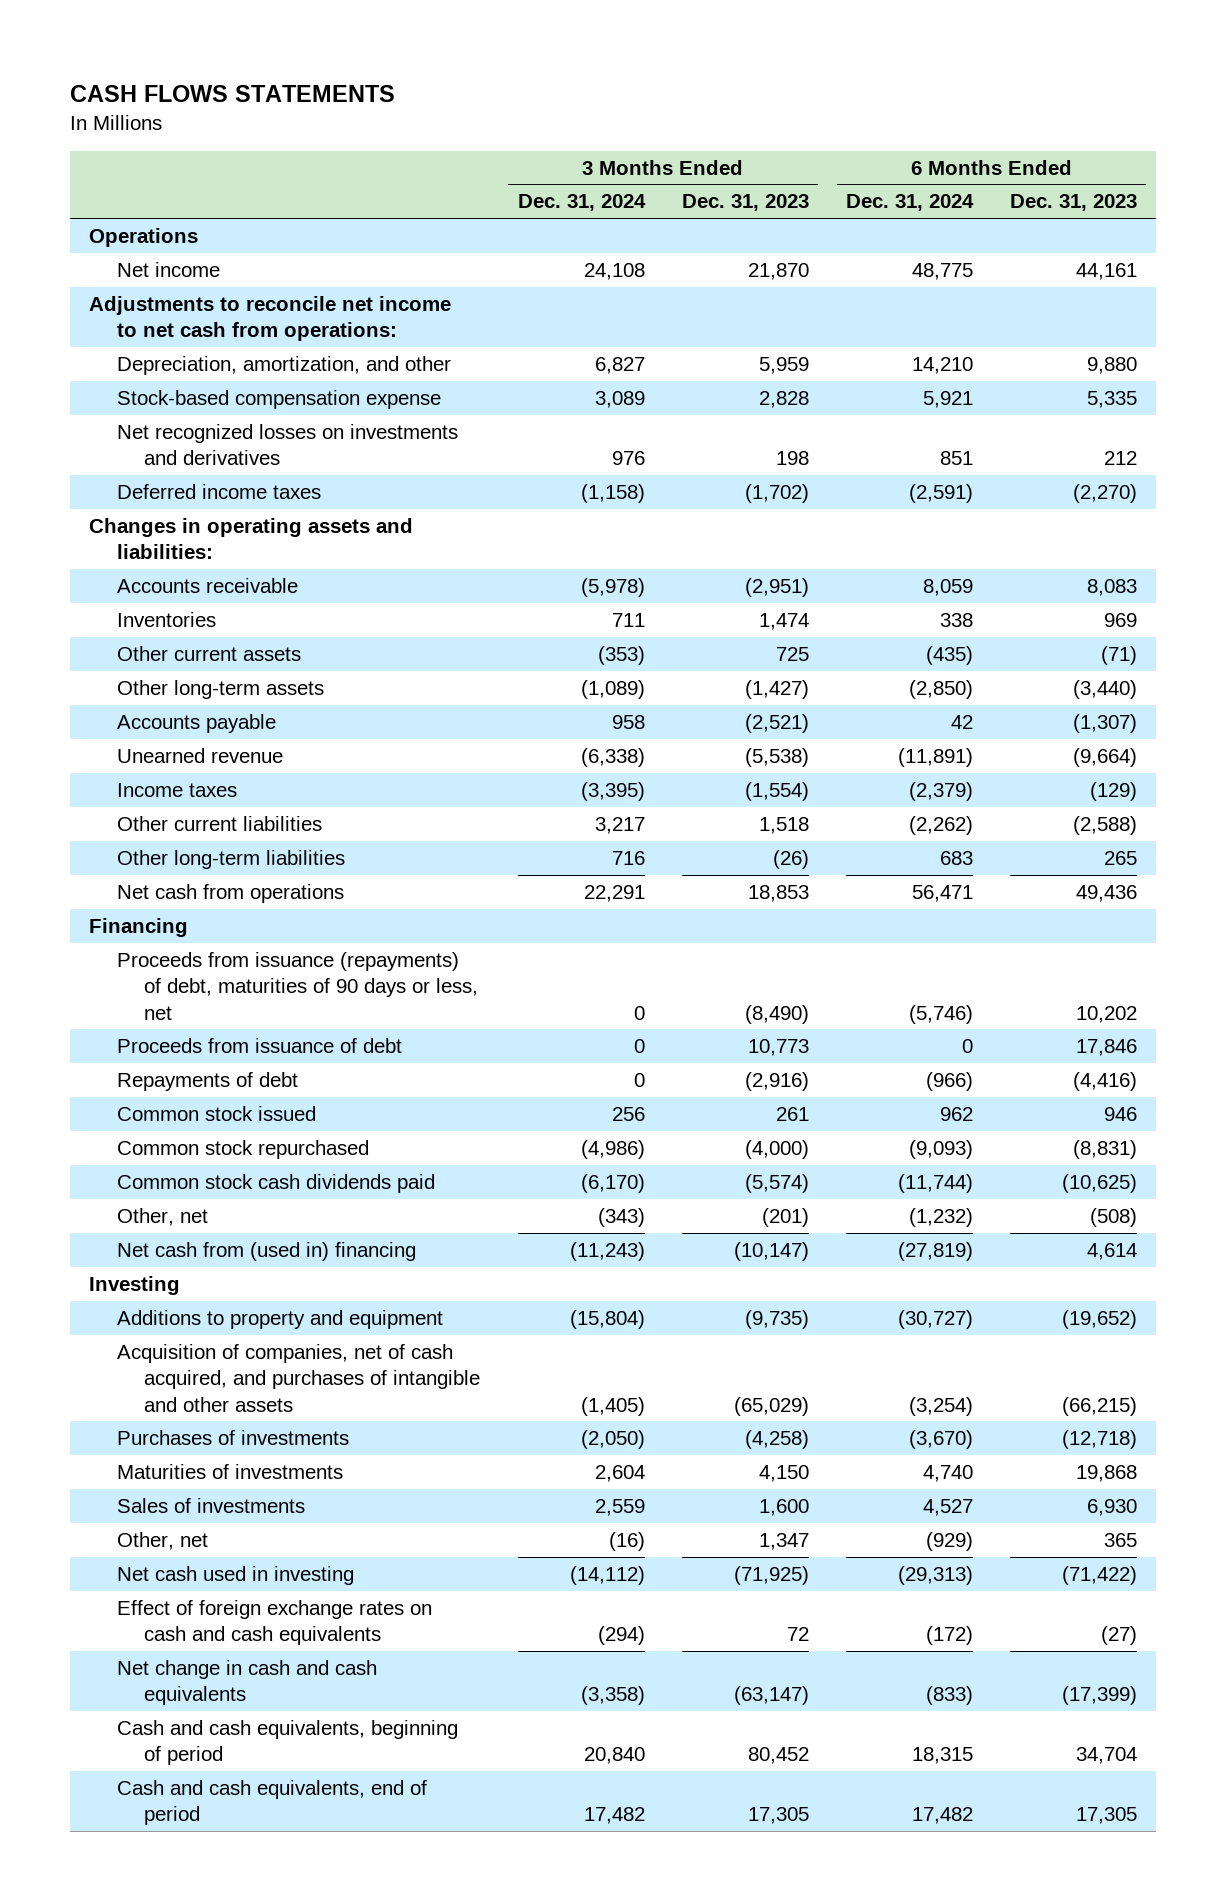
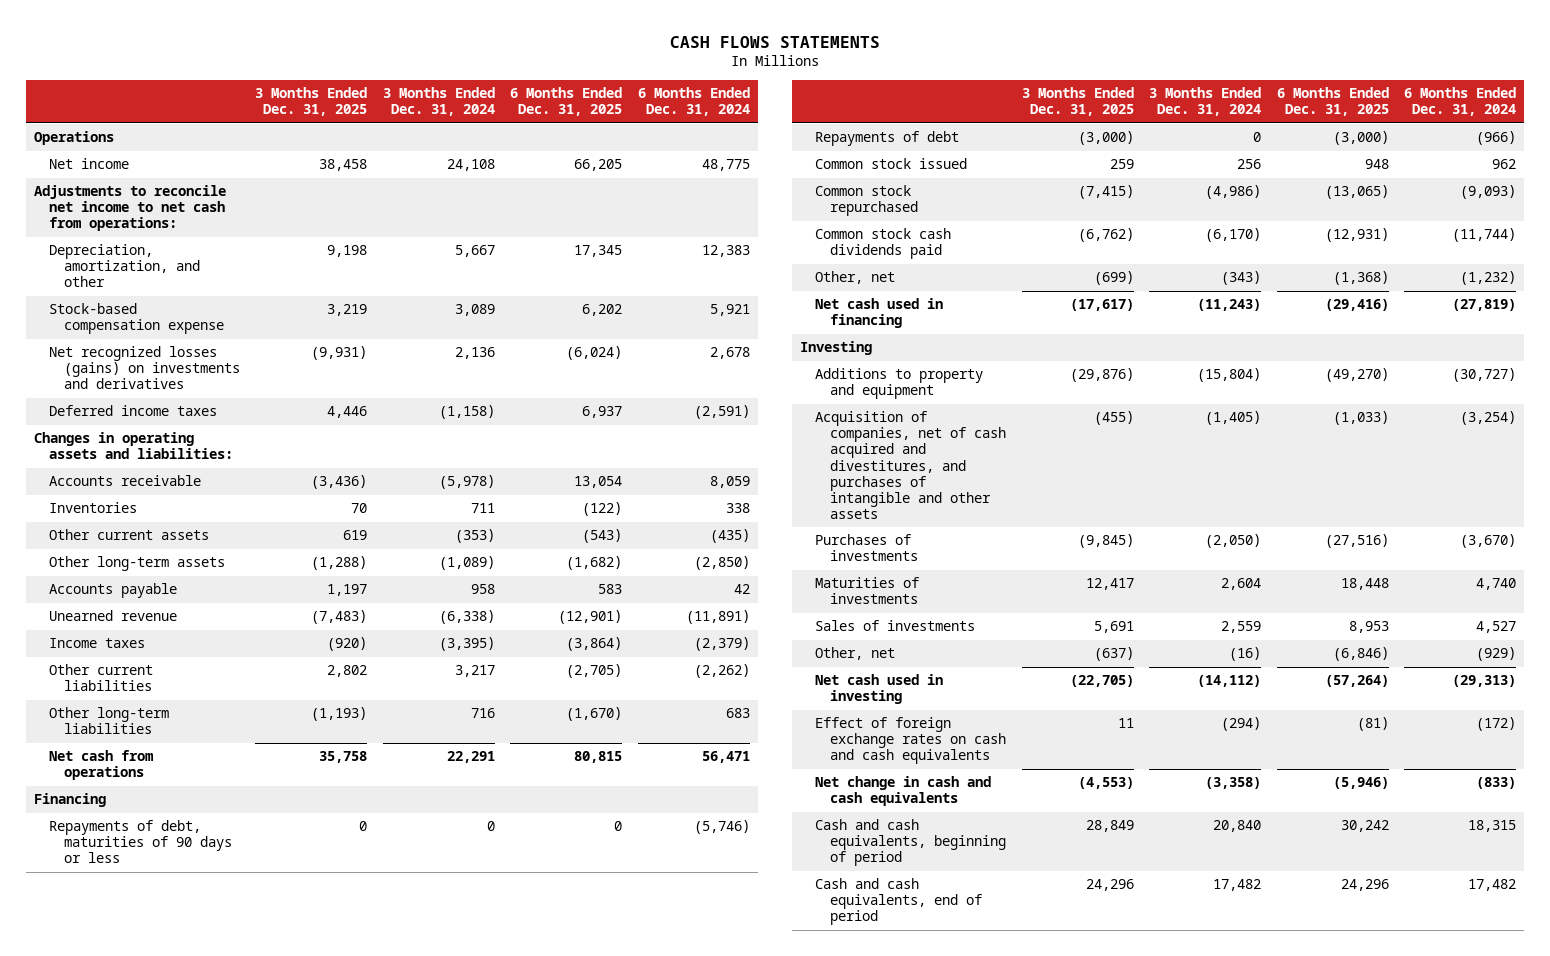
- | 3 Months Ended Dec. 31, 2024 | 3 Months Ended Dec. 31, 2023 | 6 Months Ended Dec. 31, 2024 | 6 Months Ended Dec. 31, 2023
+ | 3 Months Ended Dec. 31, 2025 | 3 Months Ended Dec. 31, 2024 | 6 Months Ended Dec. 31, 2025 | 6 Months Ended Dec. 31, 2024
- Depreciation, amortization, and other | 6,827 | 5,959 | 14,210 | 9,880
+ Depreciation, amortization, and other | 9,198 | 5,667 | 17,345 | 12,383
- Net recognized losses on investments and derivatives | 976 | 198 | 851 | 212
+ Net recognized losses (gains) on investments and derivatives | (9,931) | 2,136 | (6,024) | 2,678
- Proceeds from issuance (repayments) of debt, maturities of 90 days or less, net | 0 | (8,490) | (5,746) | 10,202
- Proceeds from issuance of debt | 0 | 10,773 | 0 | 17,846
+ Repayments of debt, maturities of 90 days or less | 0 | 0 | 0 | (5,746)
- Net cash from (used in) financing | (11,243) | (10,147) | (27,819) | 4,614
+ Net cash used in financing | (17,617) | (11,243) | (29,416) | (27,819)
- Acquisition of companies, net of cash acquired, and purchases of intangible and other assets | (1,405) | (65,029) | (3,254) | (66,215)
+ Acquisition of companies, net of cash acquired and divestitures, and purchases of intangible and other assets | (455) | (1,405) | (1,033) | (3,254)

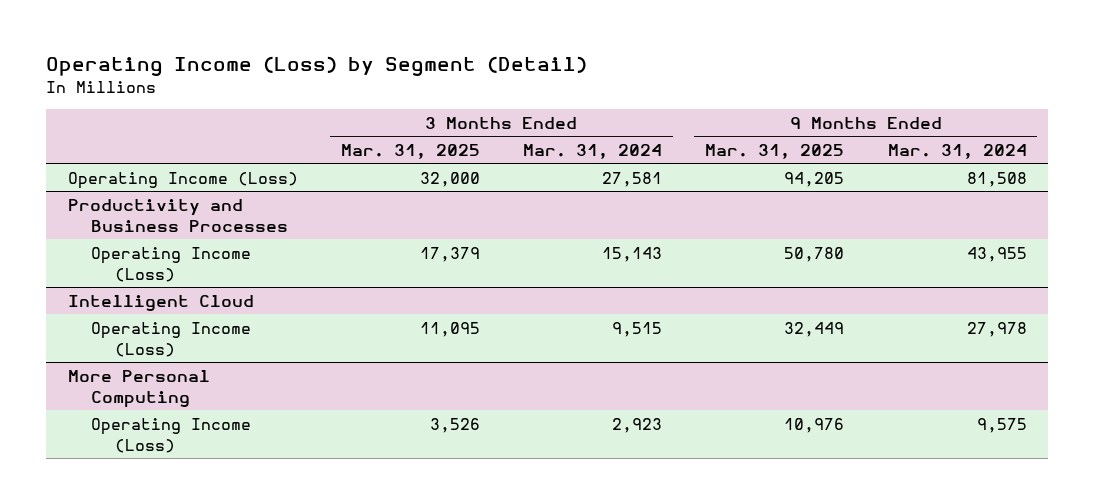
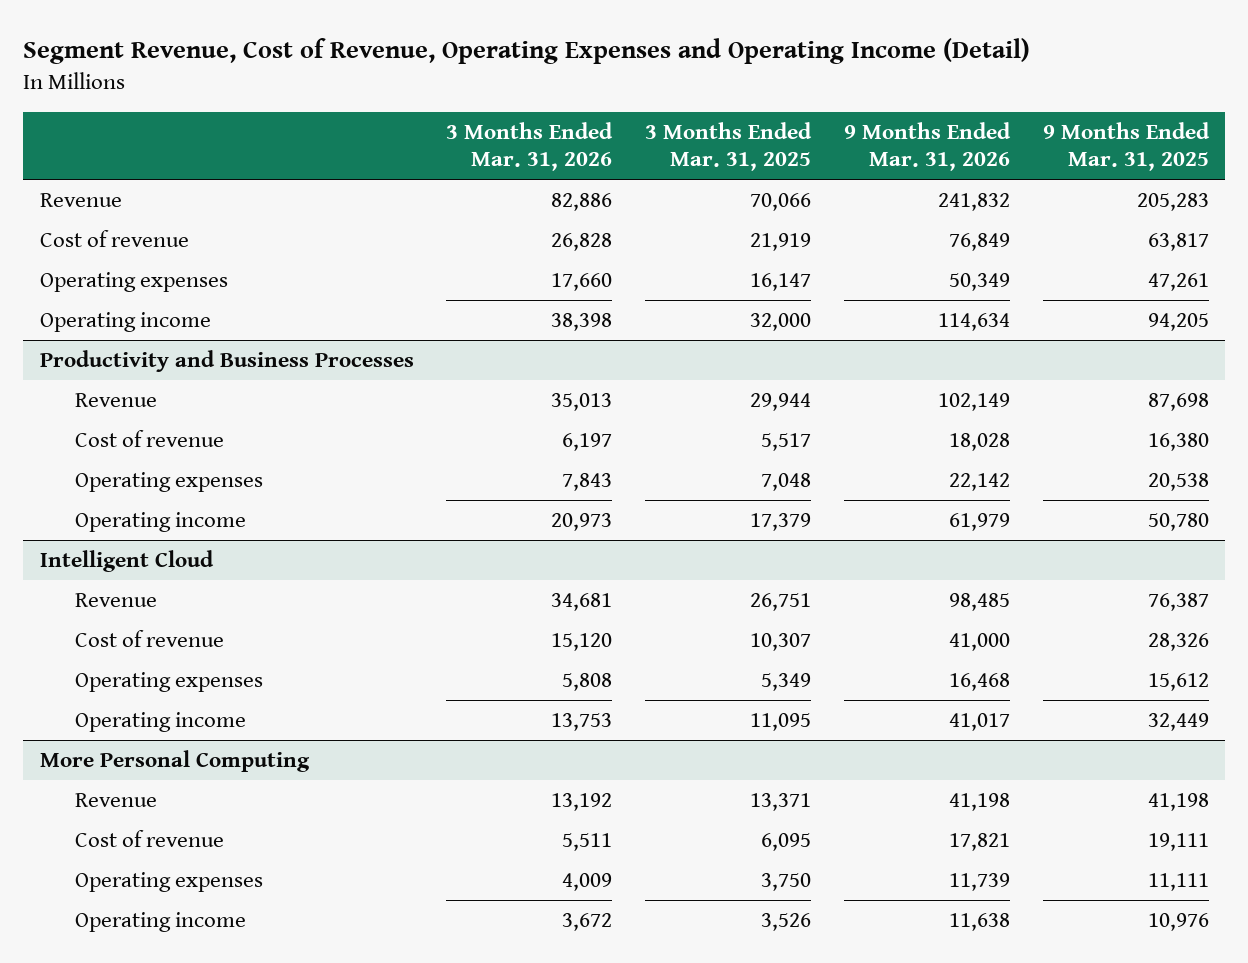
- Operating Income (Loss) by Segment (Detail)
+ Segment Revenue, Cost of Revenue, Operating Expenses and Operating Income (Detail)
- | 3 Months Ended Mar. 31, 2025 | 3 Months Ended Mar. 31, 2024 | 9 Months Ended Mar. 31, 2025 | 9 Months Ended Mar. 31, 2024
+ | 3 Months Ended Mar. 31, 2026 | 3 Months Ended Mar. 31, 2025 | 9 Months Ended Mar. 31, 2026 | 9 Months Ended Mar. 31, 2025
- Operating Income (Loss) | 32,000 | 27,581 | 94,205 | 81,508
+ Revenue | 82,886 | 70,066 | 241,832 | 205,283
+ Cost of revenue | 26,828 | 21,919 | 76,849 | 63,817
+ Operating expenses | 17,660 | 16,147 | 50,349 | 47,261
+ Operating income | 38,398 | 32,000 | 114,634 | 94,205
@ Productivity and Business Processes
- Operating Income (Loss) | 17,379 | 15,143 | 50,780 | 43,955
+ Revenue | 35,013 | 29,944 | 102,149 | 87,698
+ Cost of revenue | 6,197 | 5,517 | 18,028 | 16,380
+ Operating expenses | 7,843 | 7,048 | 22,142 | 20,538
+ Operating income | 20,973 | 17,379 | 61,979 | 50,780
@ Intelligent Cloud
- Operating Income (Loss) | 11,095 | 9,515 | 32,449 | 27,978
+ Revenue | 34,681 | 26,751 | 98,485 | 76,387
+ Cost of revenue | 15,120 | 10,307 | 41,000 | 28,326
+ Operating expenses | 5,808 | 5,349 | 16,468 | 15,612
+ Operating income | 13,753 | 11,095 | 41,017 | 32,449
@ More Personal Computing
- Operating Income (Loss) | 3,526 | 2,923 | 10,976 | 9,575
+ Revenue | 13,192 | 13,371 | 41,198 | 41,198
+ Cost of revenue | 5,511 | 6,095 | 17,821 | 19,111
+ Operating expenses | 4,009 | 3,750 | 11,739 | 11,111
+ Operating income | 3,672 | 3,526 | 11,638 | 10,976

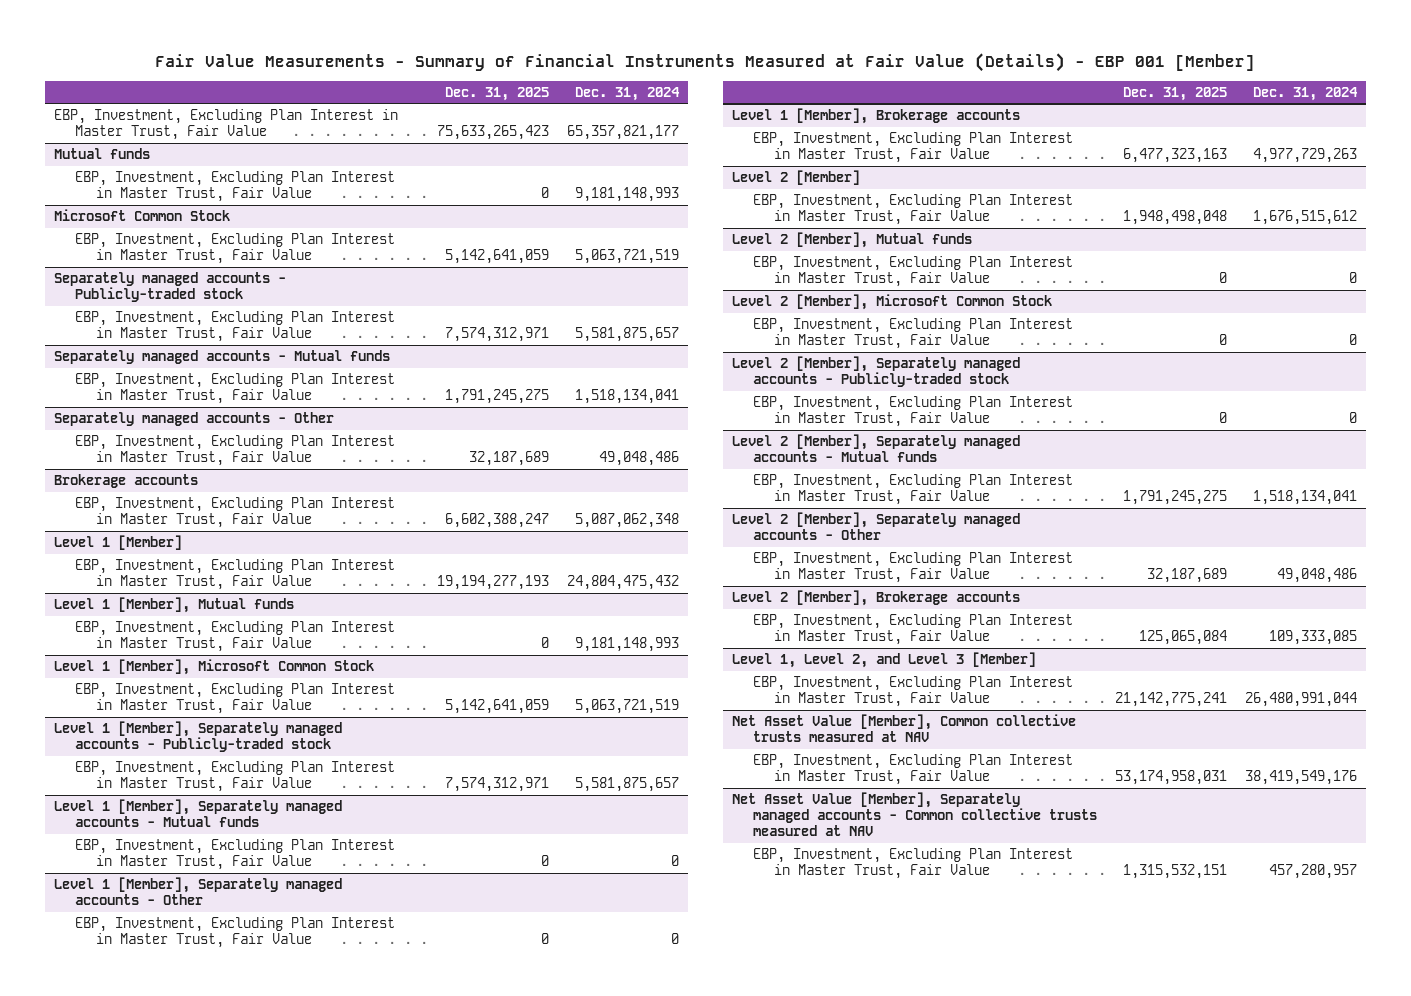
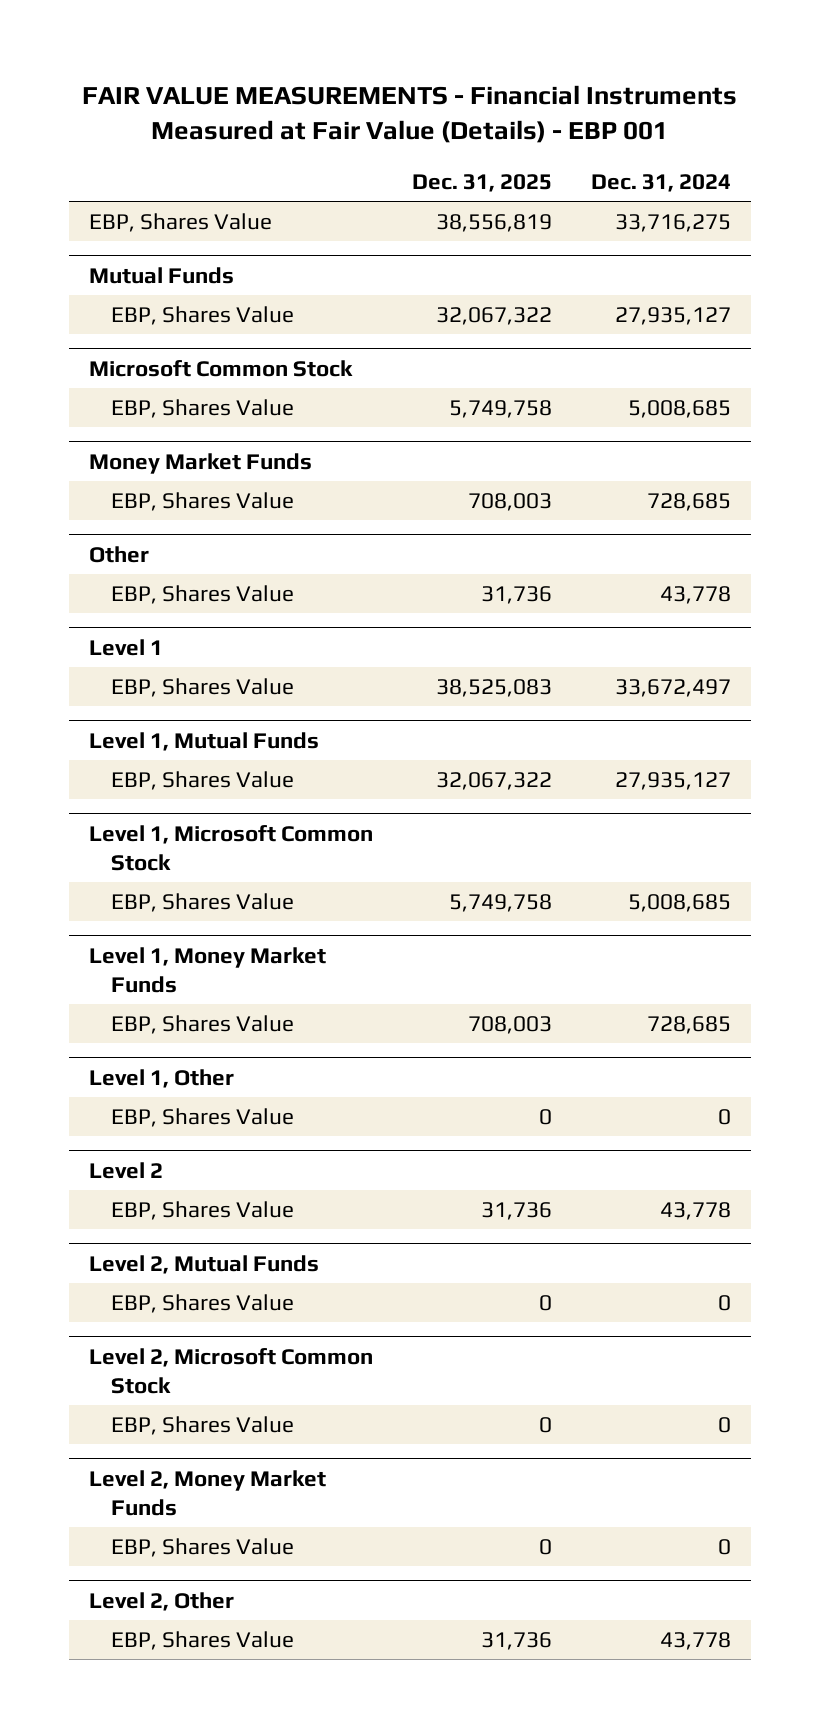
- Fair Value Measurements - Summary of Financial Instruments Measured at Fair Value (Details) - EBP 001 [Member]
+ FAIR VALUE MEASUREMENTS - Financial Instruments Measured at Fair Value (Details) - EBP 001
- EBP, Investment, Excluding Plan Interest in Master Trust, Fair Value | 75,633,265,423 | 65,357,821,177
- Mutual funds
- EBP, Investment, Excluding Plan Interest in Master Trust, Fair Value | 0 | 9,181,148,993
+ EBP, Shares Value | 38,556,819 | 33,716,275
+ Mutual Funds
+ EBP, Shares Value | 32,067,322 | 27,935,127
@ Microsoft Common Stock
- EBP, Investment, Excluding Plan Interest in Master Trust, Fair Value | 5,142,641,059 | 5,063,721,519
- Separately managed accounts - Publicly-traded stock
- EBP, Investment, Excluding Plan Interest in Master Trust, Fair Value | 7,574,312,971 | 5,581,875,657
- Separately managed accounts - Mutual funds
- EBP, Investment, Excluding Plan Interest in Master Trust, Fair Value | 1,791,245,275 | 1,518,134,041
- Separately managed accounts - Other
- EBP, Investment, Excluding Plan Interest in Master Trust, Fair Value | 32,187,689 | 49,048,486
- Brokerage accounts
- EBP, Investment, Excluding Plan Interest in Master Trust, Fair Value | 6,602,388,247 | 5,087,062,348
- Level 1 [Member]
- EBP, Investment, Excluding Plan Interest in Master Trust, Fair Value | 19,194,277,193 | 24,804,475,432
- Level 1 [Member], Mutual funds
- EBP, Investment, Excluding Plan Interest in Master Trust, Fair Value | 0 | 9,181,148,993
- Level 1 [Member], Microsoft Common Stock
- EBP, Investment, Excluding Plan Interest in Master Trust, Fair Value | 5,142,641,059 | 5,063,721,519
- Level 1 [Member], Separately managed accounts - Publicly-traded stock
- EBP, Investment, Excluding Plan Interest in Master Trust, Fair Value | 7,574,312,971 | 5,581,875,657
- Level 1 [Member], Separately managed accounts - Mutual funds
- EBP, Investment, Excluding Plan Interest in Master Trust, Fair Value | 0 | 0
- Level 1 [Member], Separately managed accounts - Other
- EBP, Investment, Excluding Plan Interest in Master Trust, Fair Value | 0 | 0
- Level 1 [Member], Brokerage accounts
- EBP, Investment, Excluding Plan Interest in Master Trust, Fair Value | 6,477,323,163 | 4,977,729,263
- Level 2 [Member]
- EBP, Investment, Excluding Plan Interest in Master Trust, Fair Value | 1,948,498,048 | 1,676,515,612
- Level 2 [Member], Mutual funds
- EBP, Investment, Excluding Plan Interest in Master Trust, Fair Value | 0 | 0
- Level 2 [Member], Microsoft Common Stock
- EBP, Investment, Excluding Plan Interest in Master Trust, Fair Value | 0 | 0
- Level 2 [Member], Separately managed accounts - Publicly-traded stock
- EBP, Investment, Excluding Plan Interest in Master Trust, Fair Value | 0 | 0
- Level 2 [Member], Separately managed accounts - Mutual funds
- EBP, Investment, Excluding Plan Interest in Master Trust, Fair Value | 1,791,245,275 | 1,518,134,041
- Level 2 [Member], Separately managed accounts - Other
- EBP, Investment, Excluding Plan Interest in Master Trust, Fair Value | 32,187,689 | 49,048,486
- Level 2 [Member], Brokerage accounts
- EBP, Investment, Excluding Plan Interest in Master Trust, Fair Value | 125,065,084 | 109,333,085
- Level 1, Level 2, and Level 3 [Member]
- EBP, Investment, Excluding Plan Interest in Master Trust, Fair Value | 21,142,775,241 | 26,480,991,044
- Net Asset Value [Member], Common collective trusts measured at NAV
- EBP, Investment, Excluding Plan Interest in Master Trust, Fair Value | 53,174,958,031 | 38,419,549,176
- Net Asset Value [Member], Separately managed accounts - Common collective trusts measured at NAV
- EBP, Investment, Excluding Plan Interest in Master Trust, Fair Value | 1,315,532,151 | 457,280,957
@ Microsoft Common Stock
+ EBP, Shares Value | 5,749,758 | 5,008,685
+ Money Market Funds
+ EBP, Shares Value | 708,003 | 728,685
+ Other
+ EBP, Shares Value | 31,736 | 43,778
+ Level 1
+ EBP, Shares Value | 38,525,083 | 33,672,497
+ Level 1, Mutual Funds
+ EBP, Shares Value | 32,067,322 | 27,935,127
+ Level 1, Microsoft Common Stock
+ EBP, Shares Value | 5,749,758 | 5,008,685
+ Level 1, Money Market Funds
+ EBP, Shares Value | 708,003 | 728,685
+ Level 1, Other
+ EBP, Shares Value | 0 | 0
+ Level 2
+ EBP, Shares Value | 31,736 | 43,778
+ Level 2, Mutual Funds
+ EBP, Shares Value | 0 | 0
+ Level 2, Microsoft Common Stock
+ EBP, Shares Value | 0 | 0
+ Level 2, Money Market Funds
+ EBP, Shares Value | 0 | 0
+ Level 2, Other
+ EBP, Shares Value | 31,736 | 43,778

